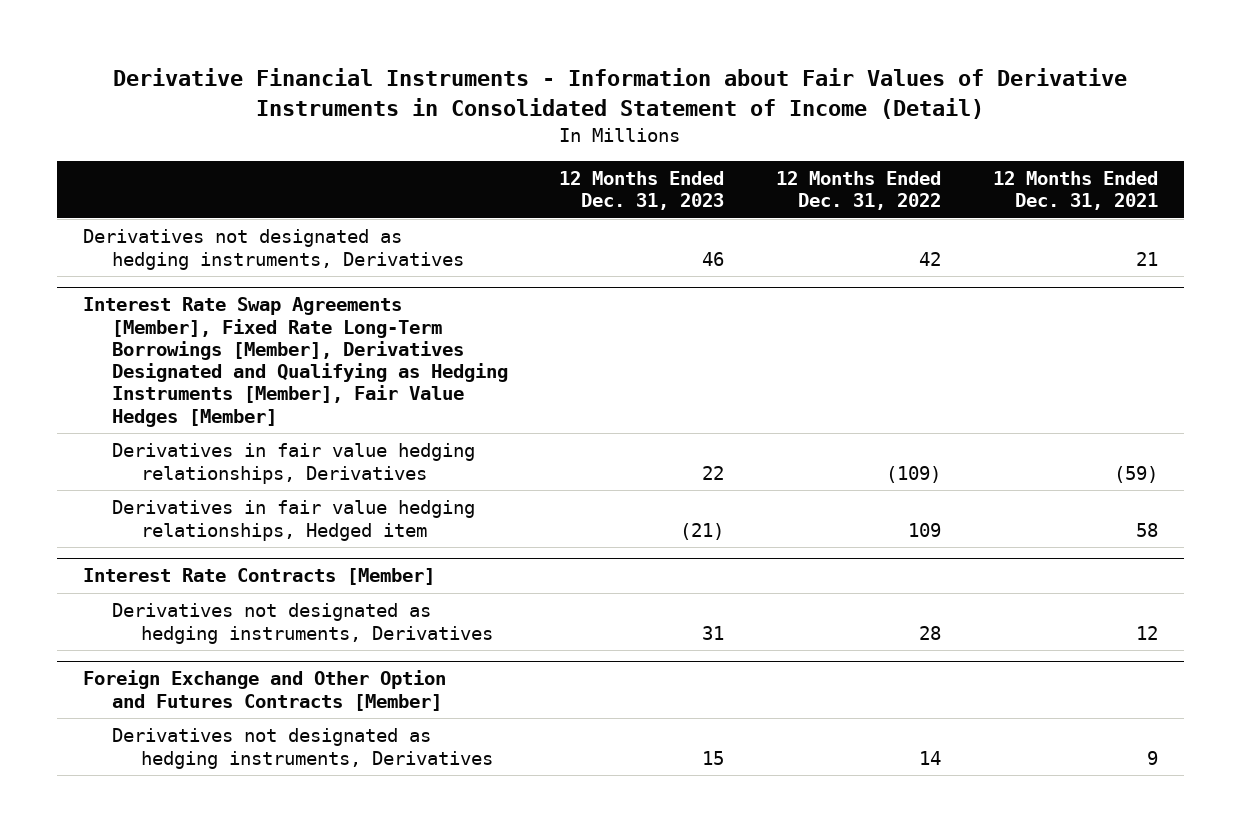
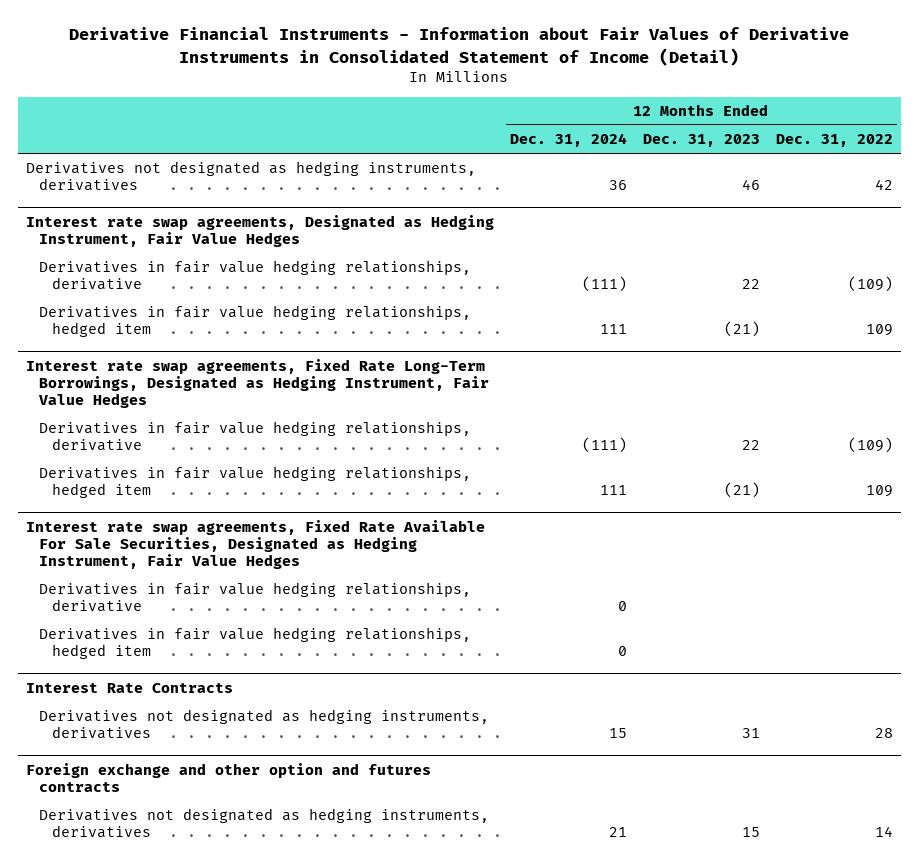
- | 12 Months Ended Dec. 31, 2023 | 12 Months Ended Dec. 31, 2022 | 12 Months Ended Dec. 31, 2021
+ | 12 Months Ended Dec. 31, 2024 | 12 Months Ended Dec. 31, 2023 | 12 Months Ended Dec. 31, 2022
- Derivatives not designated as hedging instruments, Derivatives | 46 | 42 | 21
- Interest Rate Swap Agreements [Member], Fixed Rate Long-Term Borrowings [Member], Derivatives Designated and Qualifying as Hedging Instruments [Member], Fair Value Hedges [Member]
- Derivatives in fair value hedging relationships, Derivatives | 22 | (109) | (59)
- Derivatives in fair value hedging relationships, Hedged item | (21) | 109 | 58
- Interest Rate Contracts [Member]
- Derivatives not designated as hedging instruments, Derivatives | 31 | 28 | 12
- Foreign Exchange and Other Option and Futures Contracts [Member]
- Derivatives not designated as hedging instruments, Derivatives | 15 | 14 | 9
+ Derivatives not designated as hedging instruments, derivatives | 36 | 46 | 42
+ Interest rate swap agreements, Designated as Hedging Instrument, Fair Value Hedges
+ Derivatives in fair value hedging relationships, derivative | (111) | 22 | (109)
+ Derivatives in fair value hedging relationships, hedged item | 111 | (21) | 109
+ Interest rate swap agreements, Fixed Rate Long-Term Borrowings, Designated as Hedging Instrument, Fair Value Hedges
+ Derivatives in fair value hedging relationships, derivative | (111) | 22 | (109)
+ Derivatives in fair value hedging relationships, hedged item | 111 | (21) | 109
+ Interest rate swap agreements, Fixed Rate Available For Sale Securities, Designated as Hedging Instrument, Fair Value Hedges
+ Derivatives in fair value hedging relationships, derivative | 0 | |
+ Derivatives in fair value hedging relationships, hedged item | 0 | |
+ Interest Rate Contracts
+ Derivatives not designated as hedging instruments, derivatives | 15 | 31 | 28
+ Foreign exchange and other option and futures contracts
+ Derivatives not designated as hedging instruments, derivatives | 21 | 15 | 14

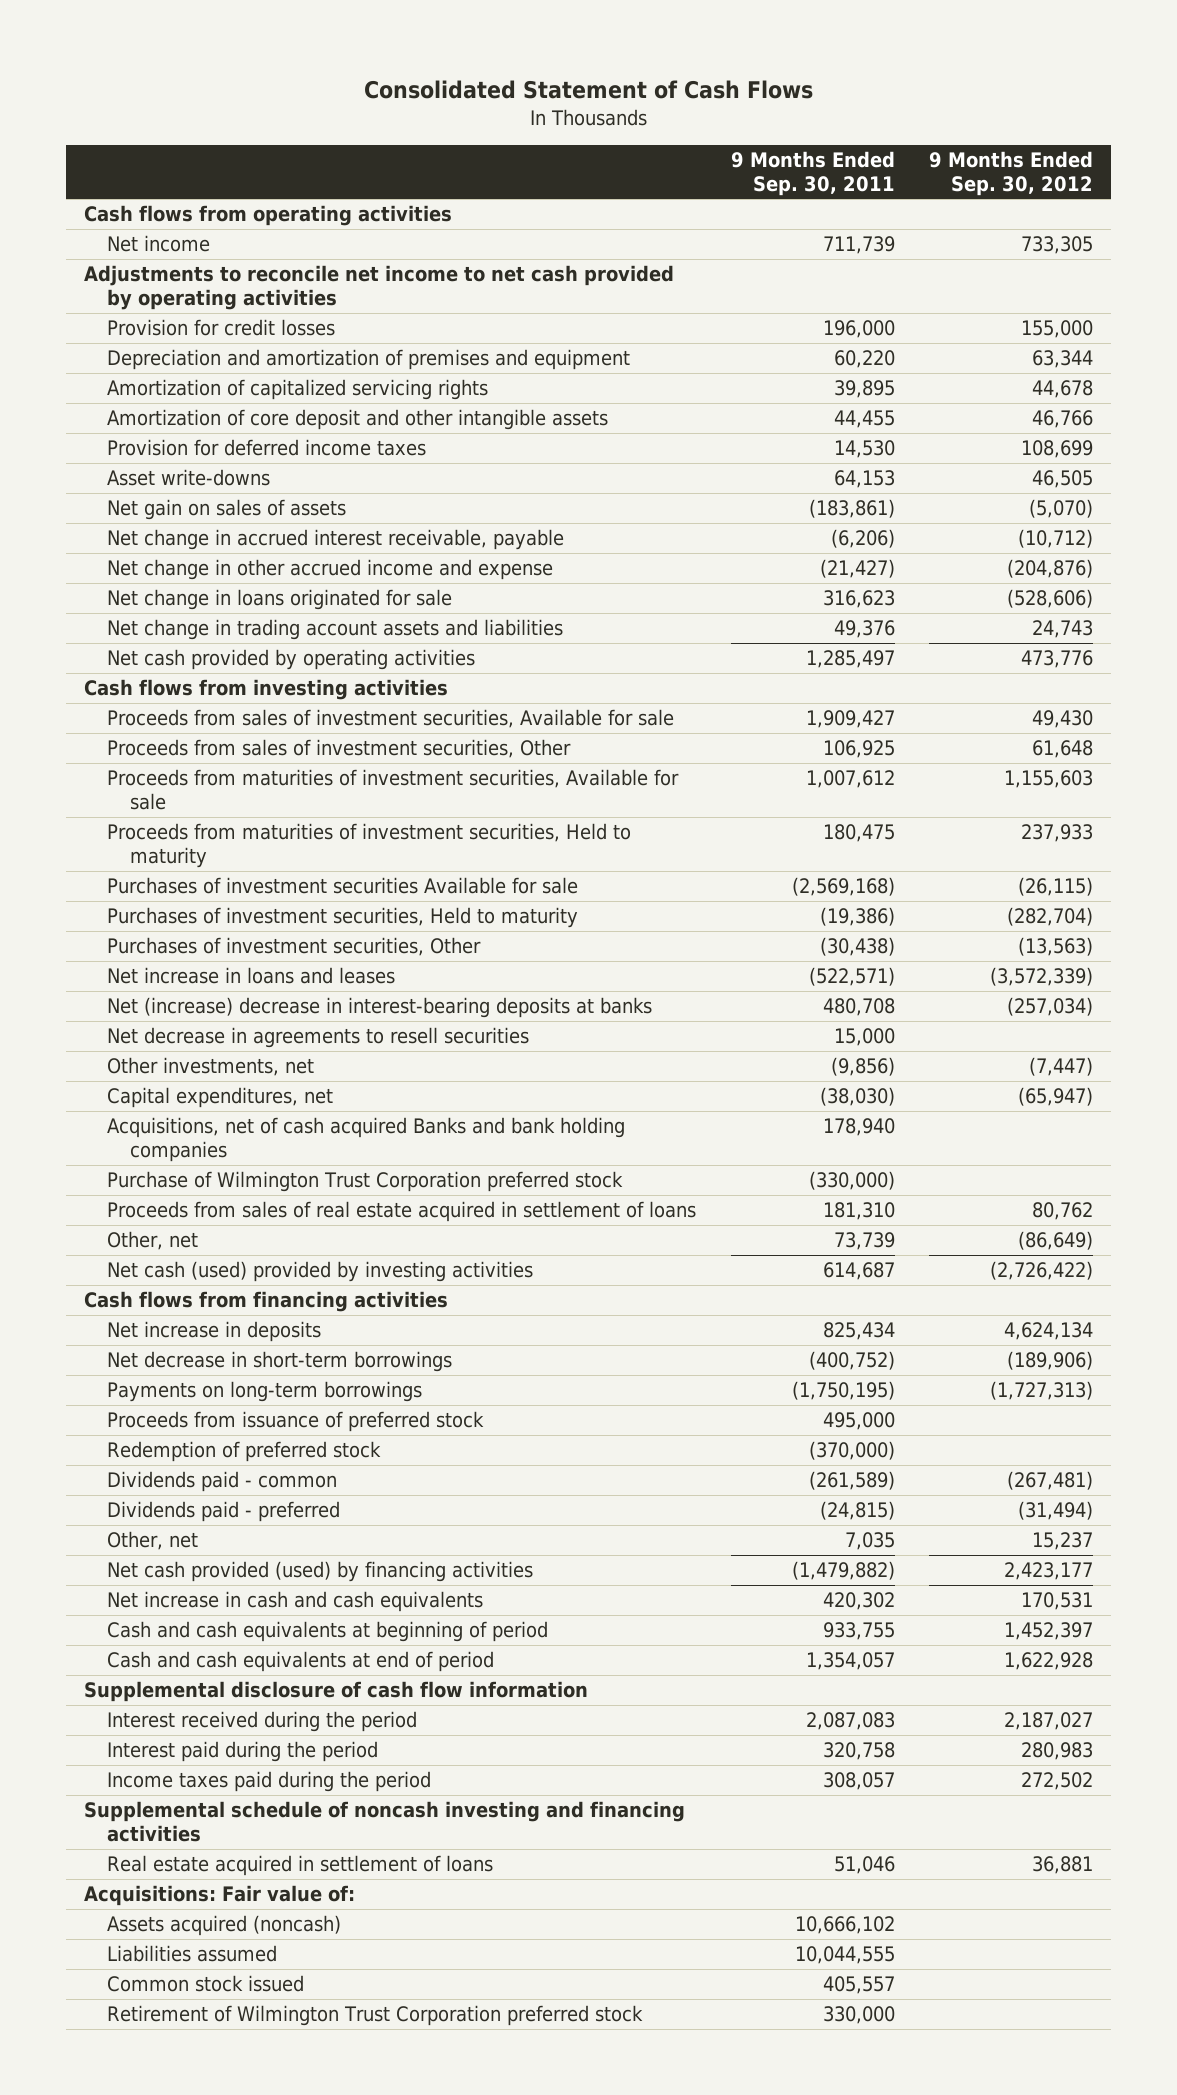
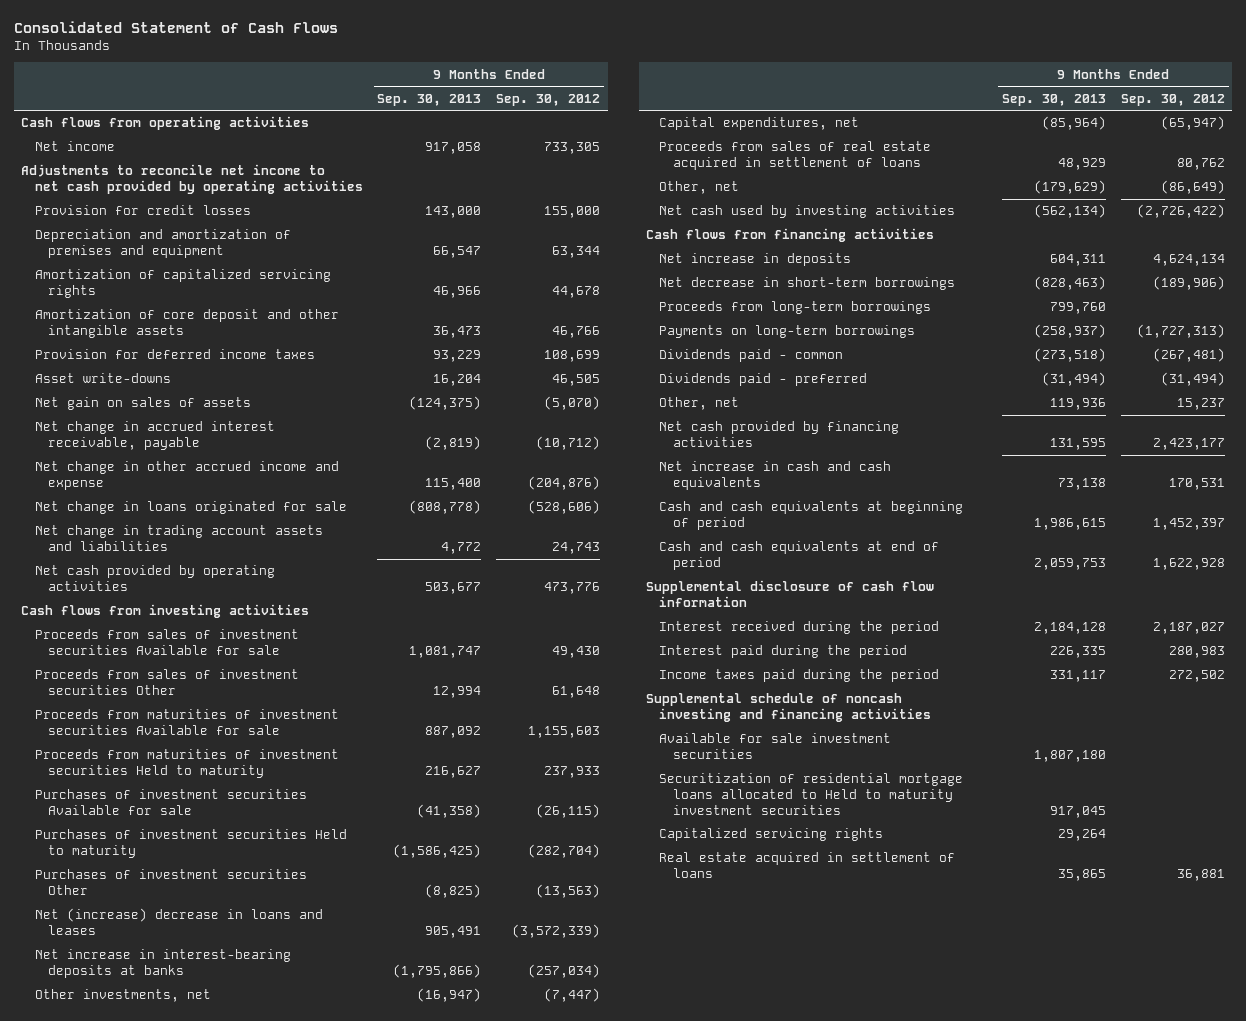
- | 9 Months Ended Sep. 30, 2011 | 9 Months Ended Sep. 30, 2012
+ | 9 Months Ended Sep. 30, 2013 | 9 Months Ended Sep. 30, 2012
- Proceeds from sales of investment securities, Available for sale | 1,909,427 | 49,430
- Proceeds from sales of investment securities, Other | 106,925 | 61,648
- Proceeds from maturities of investment securities, Available for sale | 1,007,612 | 1,155,603
- Proceeds from maturities of investment securities, Held to maturity | 180,475 | 237,933
+ Proceeds from sales of investment securities Available for sale | 1,081,747 | 49,430
+ Proceeds from sales of investment securities Other | 12,994 | 61,648
+ Proceeds from maturities of investment securities Available for sale | 887,092 | 1,155,603
+ Proceeds from maturities of investment securities Held to maturity | 216,627 | 237,933
- Purchases of investment securities, Held to maturity | (19,386) | (282,704)
- Purchases of investment securities, Other | (30,438) | (13,563)
- Net increase in loans and leases | (522,571) | (3,572,339)
- Net (increase) decrease in interest-bearing deposits at banks | 480,708 | (257,034)
- Net decrease in agreements to resell securities | 15,000 |
+ Purchases of investment securities Held to maturity | (1,586,425) | (282,704)
+ Purchases of investment securities Other | (8,825) | (13,563)
+ Net (increase) decrease in loans and leases | 905,491 | (3,572,339)
+ Net increase in interest-bearing deposits at banks | (1,795,866) | (257,034)
- Acquisitions, net of cash acquired Banks and bank holding companies | 178,940 |
- Purchase of Wilmington Trust Corporation preferred stock | (330,000) |
- Net cash (used) provided by investing activities | 614,687 | (2,726,422)
+ Net cash used by investing activities | (562,134) | (2,726,422)
+ Proceeds from long-term borrowings | 799,760 |
- Proceeds from issuance of preferred stock | 495,000 |
- Redemption of preferred stock | (370,000) |
- Net cash provided (used) by financing activities | (1,479,882) | 2,423,177
+ Net cash provided by financing activities | 131,595 | 2,423,177
+ Available for sale investment securities | 1,807,180 |
+ Securitization of residential mortgage loans allocated to Held to maturity investment securities | 917,045 |
+ Capitalized servicing rights | 29,264 |
- Acquisitions: Fair value of:
- Assets acquired (noncash) | 10,666,102 |
- Liabilities assumed | 10,044,555 |
- Common stock issued | 405,557 |
- Retirement of Wilmington Trust Corporation preferred stock | 330,000 |

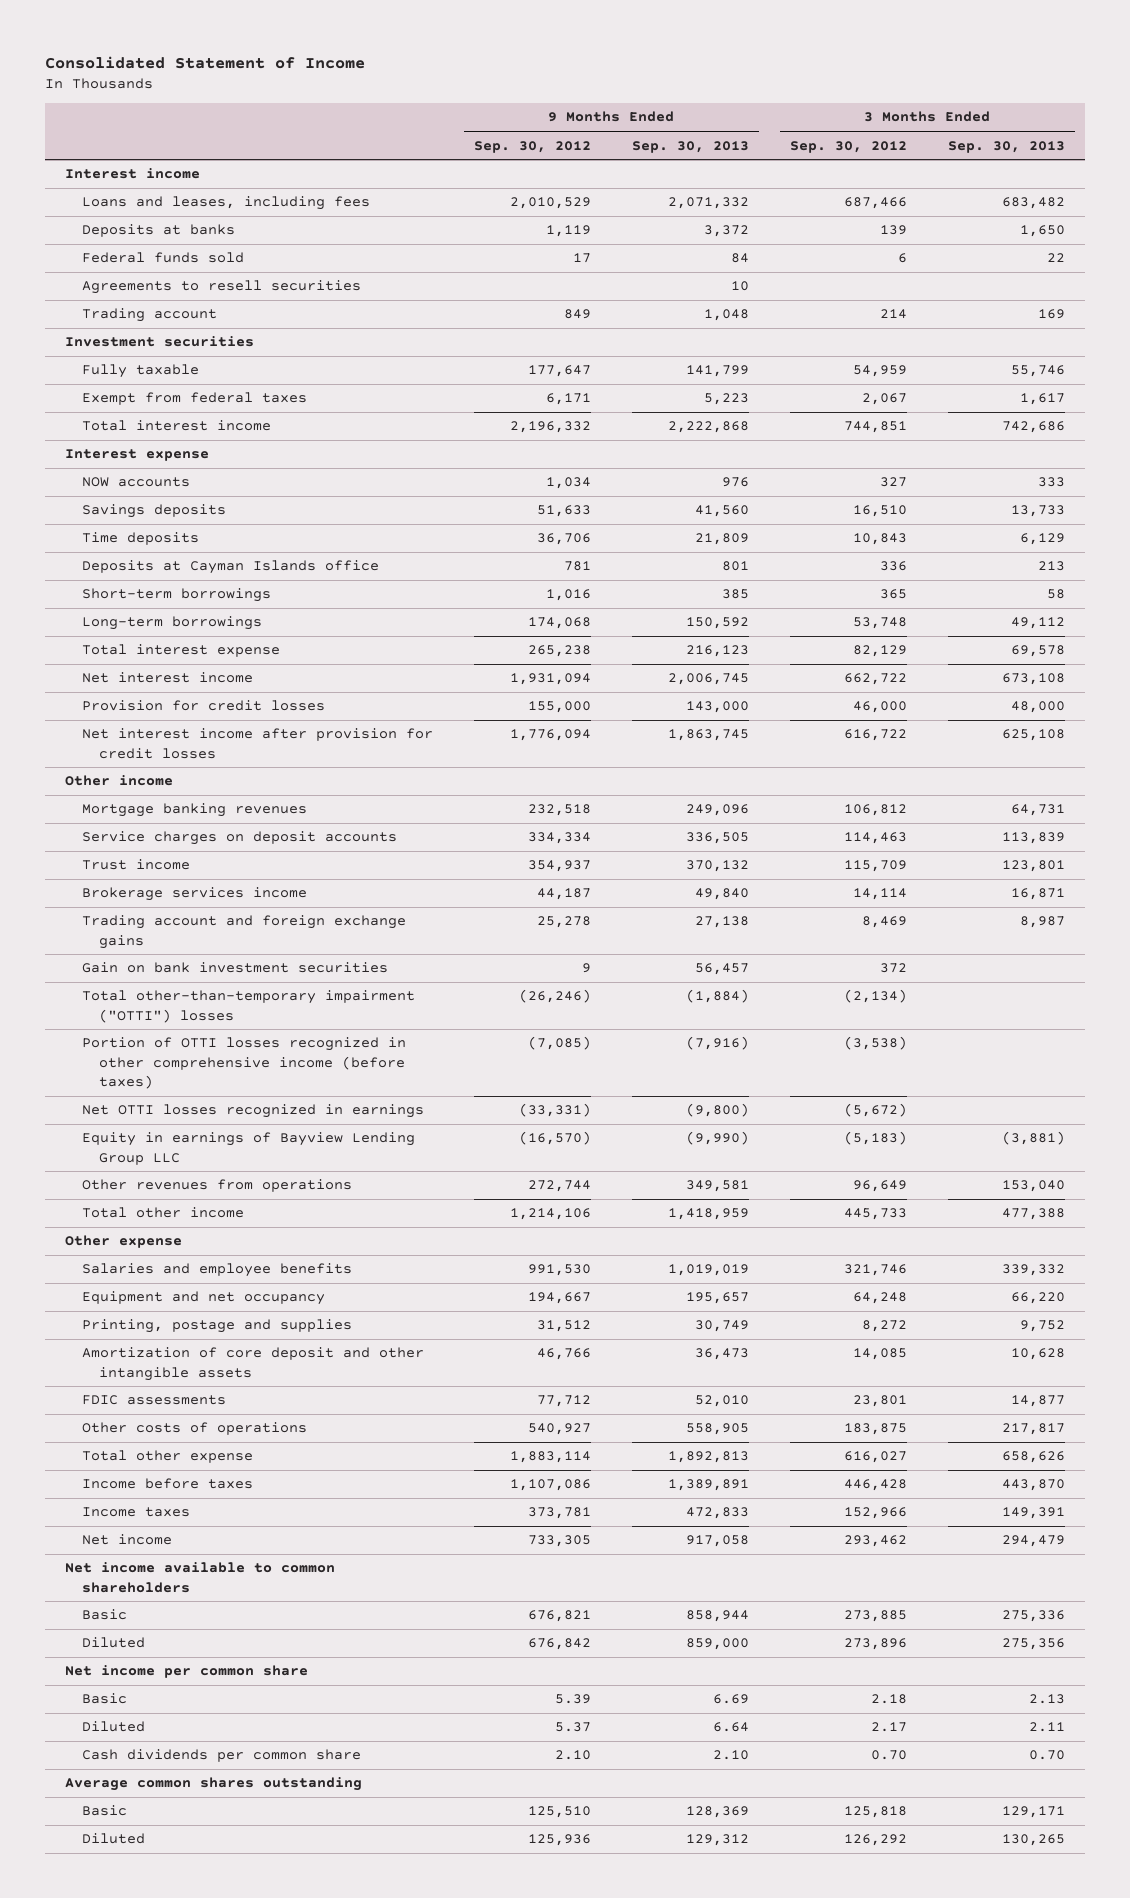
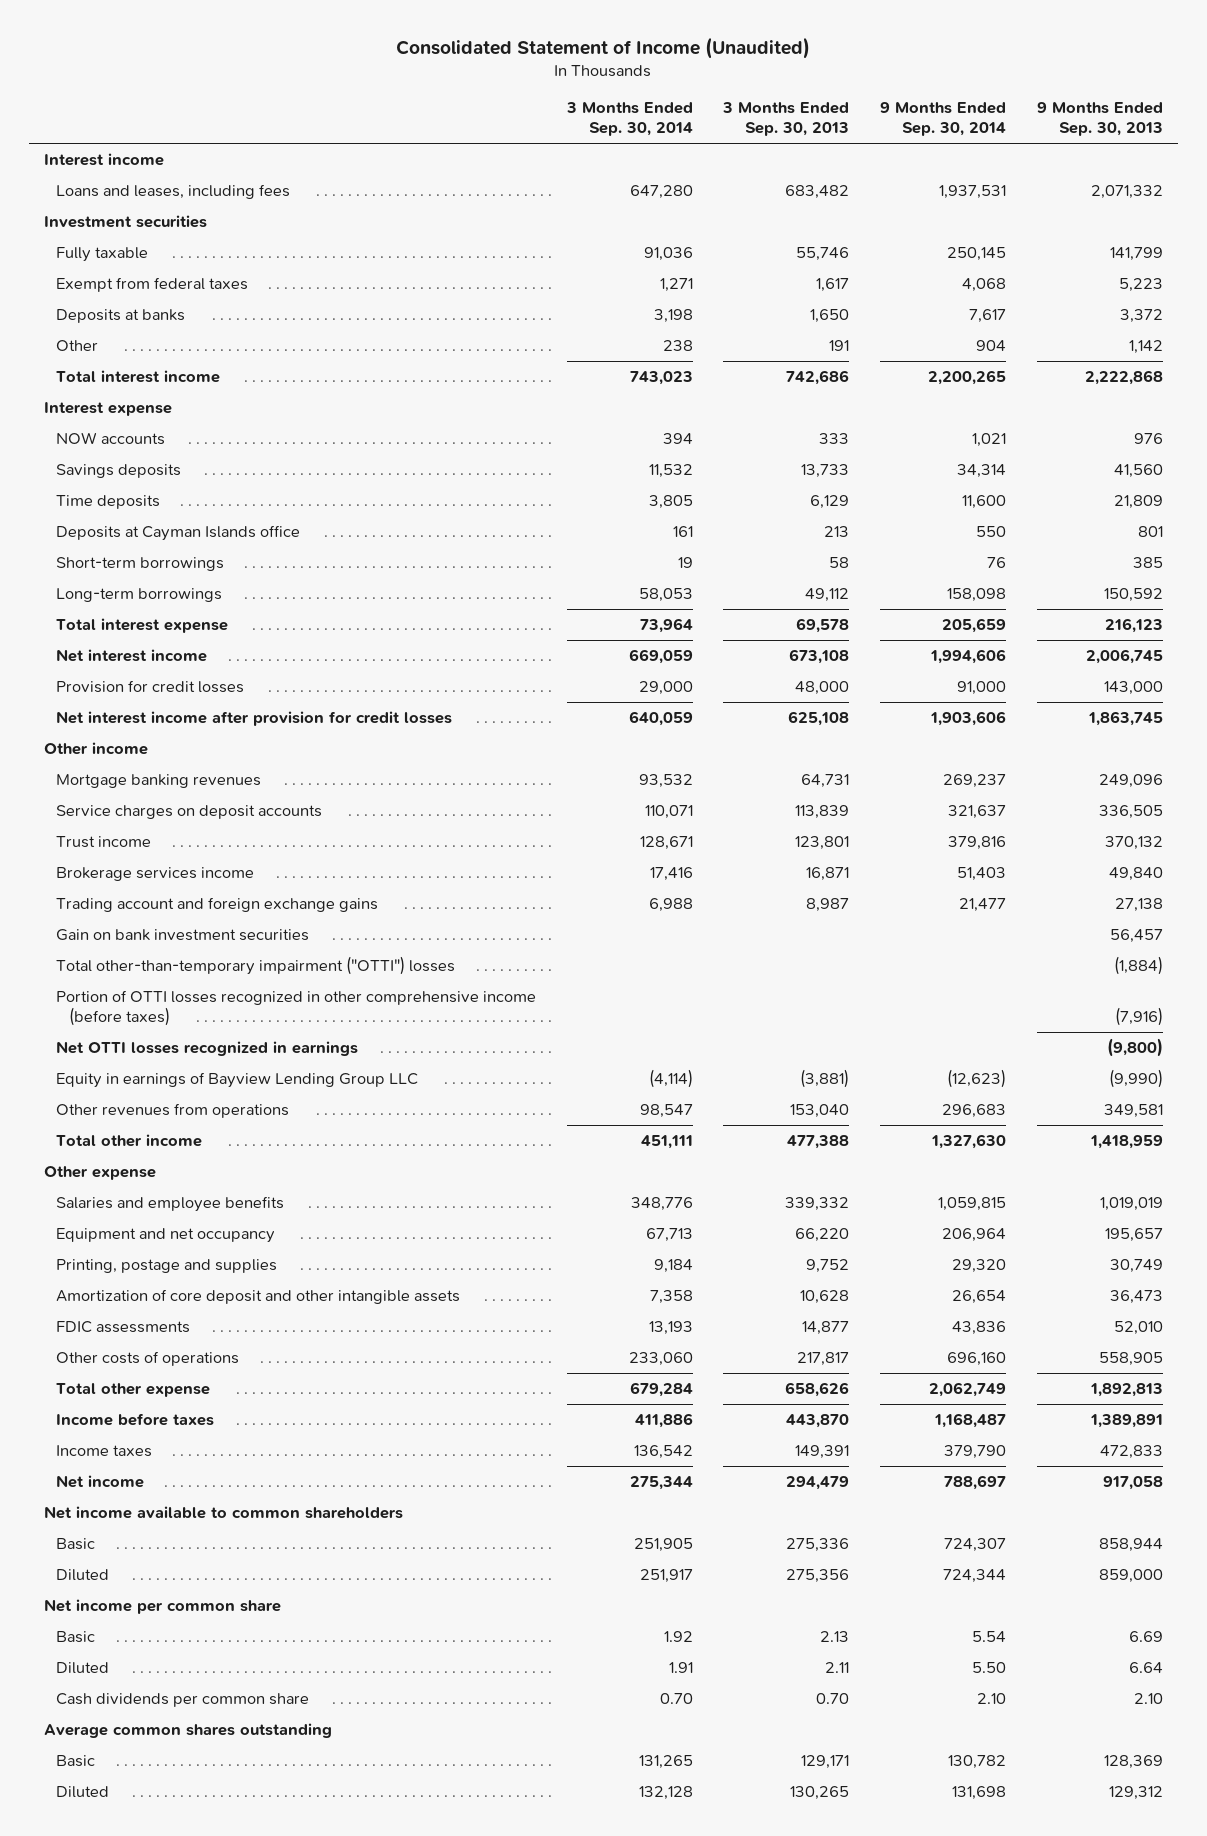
- Consolidated Statement of Income
+ Consolidated Statement of Income (Unaudited)
- | 9 Months Ended Sep. 30, 2012 | 9 Months Ended Sep. 30, 2013 | 3 Months Ended Sep. 30, 2012 | 3 Months Ended Sep. 30, 2013
+ | 3 Months Ended Sep. 30, 2014 | 3 Months Ended Sep. 30, 2013 | 9 Months Ended Sep. 30, 2014 | 9 Months Ended Sep. 30, 2013
- Federal funds sold | 17 | 84 | 6 | 22
- Agreements to resell securities | | 10 | |
- Trading account | 849 | 1,048 | 214 | 169
moved down: Deposits at banks | 3,198 | 1,650 | 7,617 | 3,372
+ Other | 238 | 191 | 904 | 1,142

